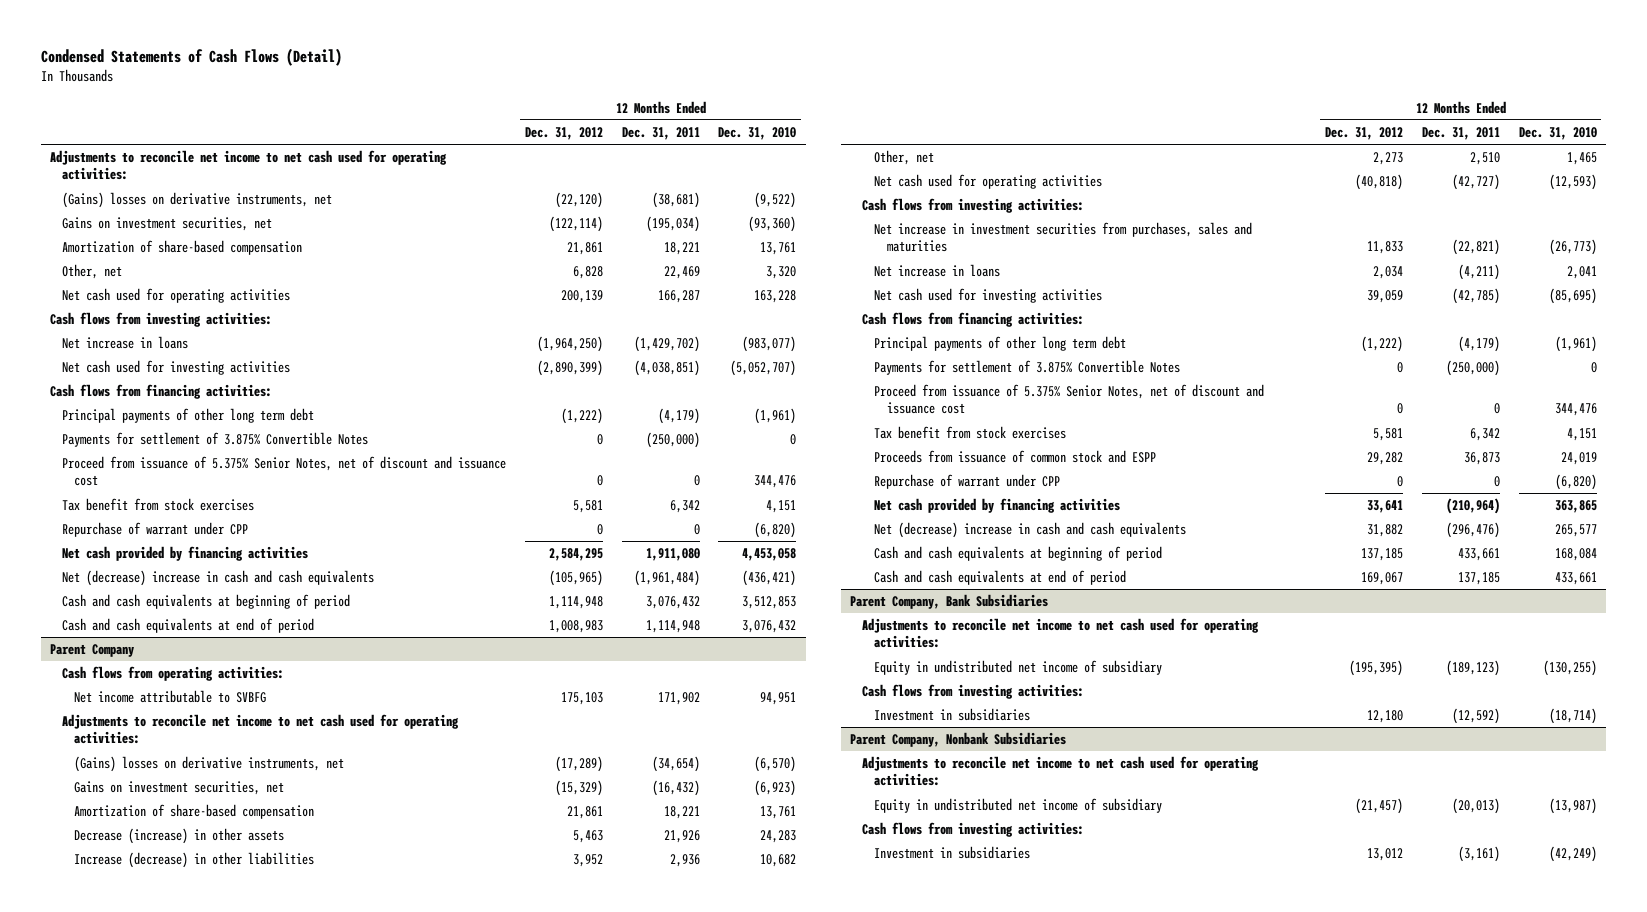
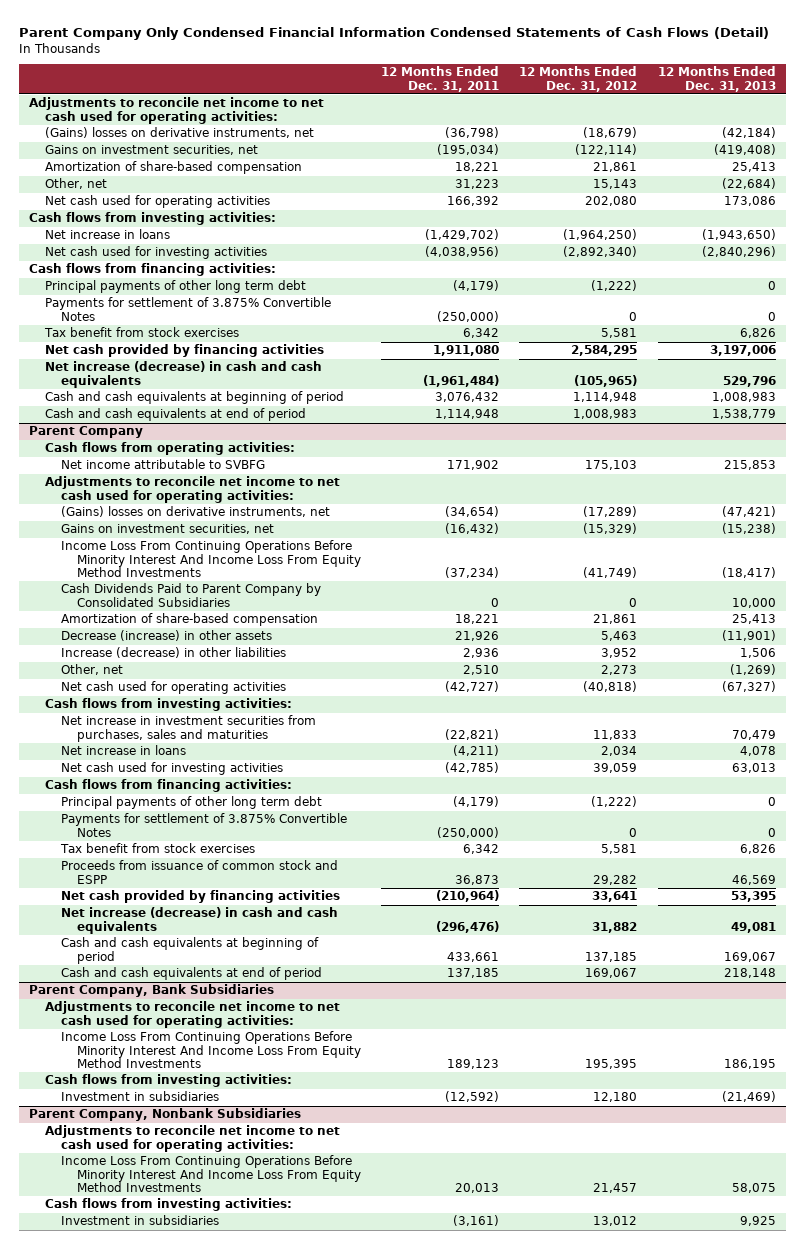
- Condensed Statements of Cash Flows (Detail)
+ Parent Company Only Condensed Financial Information Condensed Statements of Cash Flows (Detail)
- | 12 Months Ended Dec. 31, 2012 | 12 Months Ended Dec. 31, 2011 | 12 Months Ended Dec. 31, 2010
+ | 12 Months Ended Dec. 31, 2011 | 12 Months Ended Dec. 31, 2012 | 12 Months Ended Dec. 31, 2013
- (Gains) losses on derivative instruments, net | (22,120) | (38,681) | (9,522)
+ (Gains) losses on derivative instruments, net | (36,798) | (18,679) | (42,184)
- Other, net | 6,828 | 22,469 | 3,320
- Net cash used for operating activities | 200,139 | 166,287 | 163,228
+ Other, net | 31,223 | 15,143 | (22,684)
+ Net cash used for operating activities | 166,392 | 202,080 | 173,086
- Net cash used for investing activities | (2,890,399) | (4,038,851) | (5,052,707)
+ Net cash used for investing activities | (4,038,956) | (2,892,340) | (2,840,296)
- Proceed from issuance of 5.375% Senior Notes, net of discount and issuance cost | 0 | 0 | 344,476
- Repurchase of warrant under CPP | 0 | 0 | (6,820)
- Net (decrease) increase in cash and cash equivalents | (105,965) | (1,961,484) | (436,421)
+ Net increase (decrease) in cash and cash equivalents | (1,961,484) | (105,965) | 529,796
@ Parent Company
+ Income Loss From Continuing Operations Before Minority Interest And Income Loss From Equity Method Investments | (37,234) | (41,749) | (18,417)
+ Cash Dividends Paid to Parent Company by Consolidated Subsidiaries | 0 | 0 | 10,000
- Proceed from issuance of 5.375% Senior Notes, net of discount and issuance cost | 0 | 0 | 344,476
- Repurchase of warrant under CPP | 0 | 0 | (6,820)
- Net (decrease) increase in cash and cash equivalents | 31,882 | (296,476) | 265,577
+ Net increase (decrease) in cash and cash equivalents | (296,476) | 31,882 | 49,081
@ Parent Company, Bank Subsidiaries
- Equity in undistributed net income of subsidiary | (195,395) | (189,123) | (130,255)
+ Income Loss From Continuing Operations Before Minority Interest And Income Loss From Equity Method Investments | 189,123 | 195,395 | 186,195
@ Parent Company, Nonbank Subsidiaries
- Equity in undistributed net income of subsidiary | (21,457) | (20,013) | (13,987)
+ Income Loss From Continuing Operations Before Minority Interest And Income Loss From Equity Method Investments | 20,013 | 21,457 | 58,075

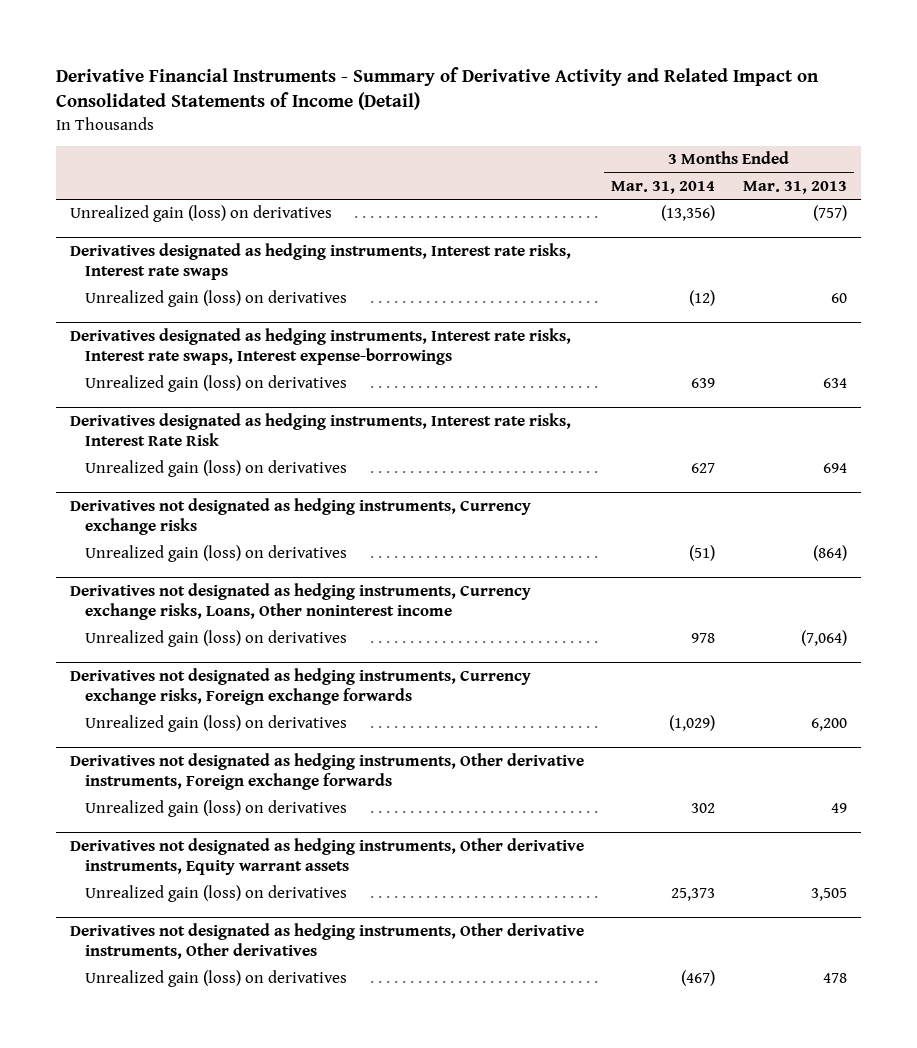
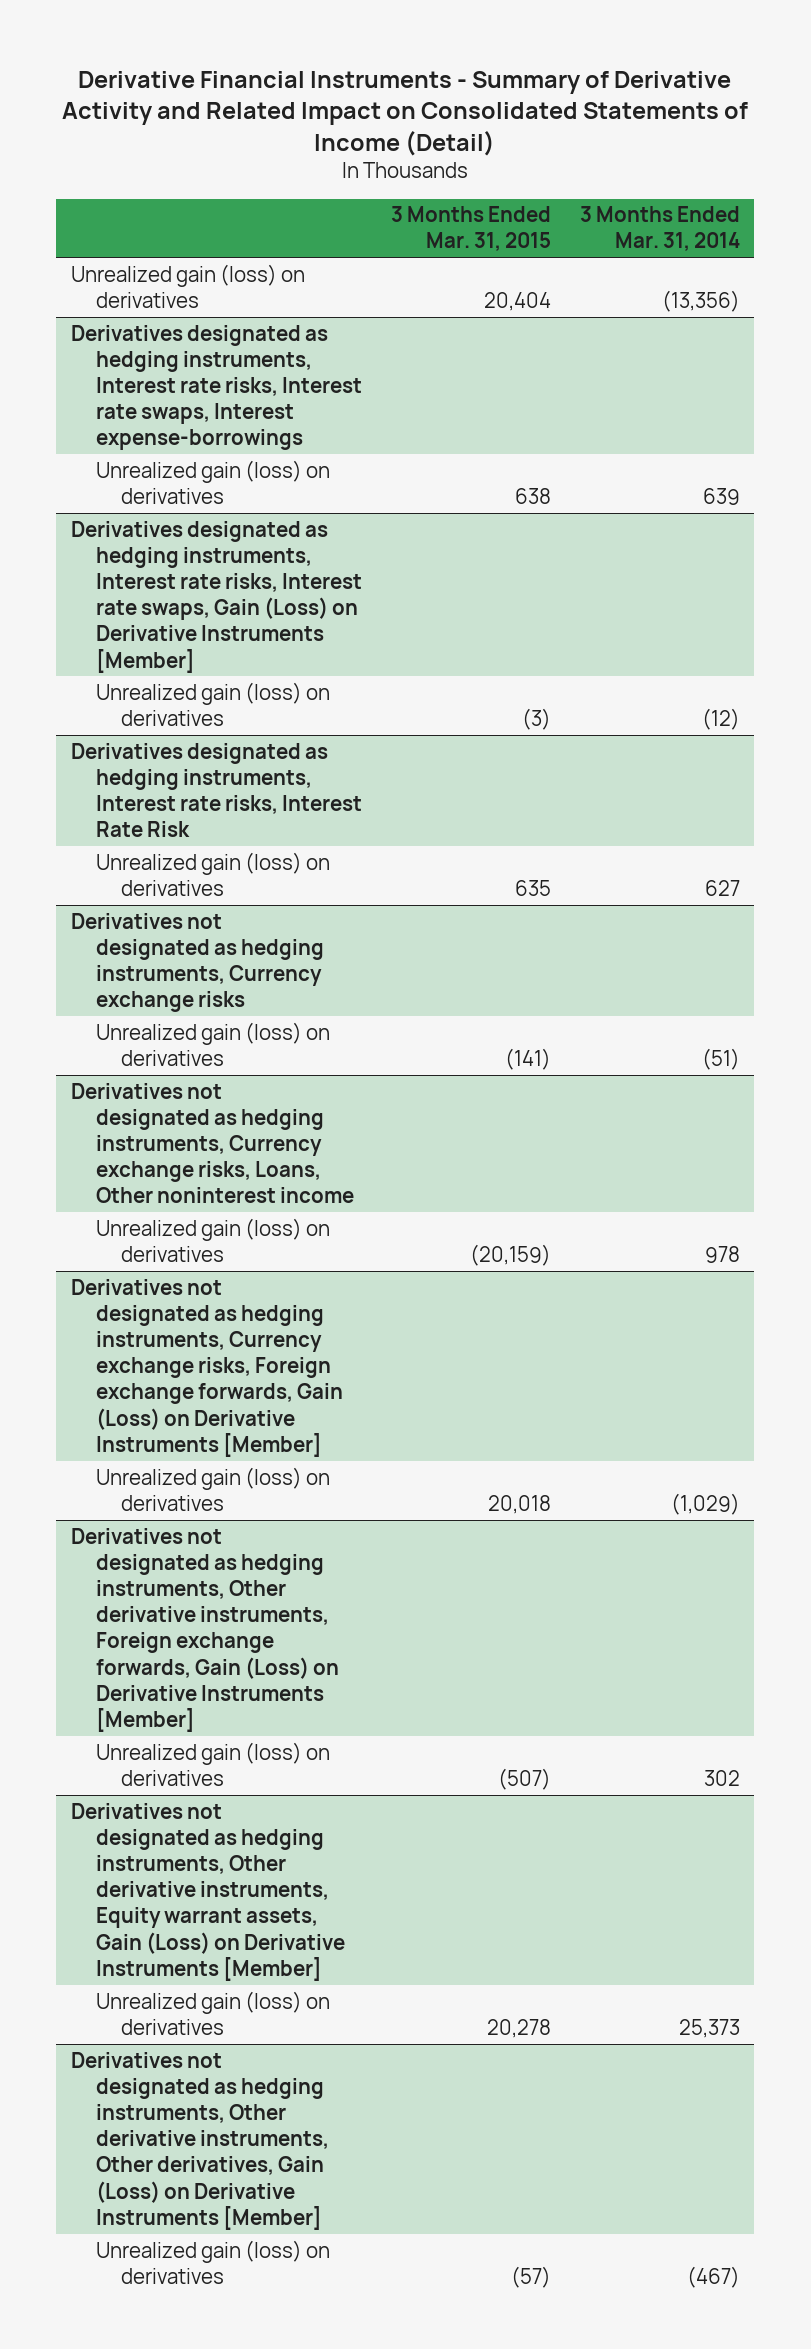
- | 3 Months Ended Mar. 31, 2014 | 3 Months Ended Mar. 31, 2013
+ | 3 Months Ended Mar. 31, 2015 | 3 Months Ended Mar. 31, 2014
- Derivatives designated as hedging instruments, Interest rate risks, Interest rate swaps
- Unrealized gain (loss) on derivatives | (12) | 60
+ Derivatives designated as hedging instruments, Interest rate risks, Interest rate swaps, Gain (Loss) on Derivative Instruments [Member]
+ Unrealized gain (loss) on derivatives | (3) | (12)
- Derivatives not designated as hedging instruments, Currency exchange risks, Foreign exchange forwards
+ Derivatives not designated as hedging instruments, Currency exchange risks, Foreign exchange forwards, Gain (Loss) on Derivative Instruments [Member]
- Derivatives not designated as hedging instruments, Other derivative instruments, Foreign exchange forwards
+ Derivatives not designated as hedging instruments, Other derivative instruments, Foreign exchange forwards, Gain (Loss) on Derivative Instruments [Member]
- Derivatives not designated as hedging instruments, Other derivative instruments, Equity warrant assets
+ Derivatives not designated as hedging instruments, Other derivative instruments, Equity warrant assets, Gain (Loss) on Derivative Instruments [Member]
- Derivatives not designated as hedging instruments, Other derivative instruments, Other derivatives
+ Derivatives not designated as hedging instruments, Other derivative instruments, Other derivatives, Gain (Loss) on Derivative Instruments [Member]

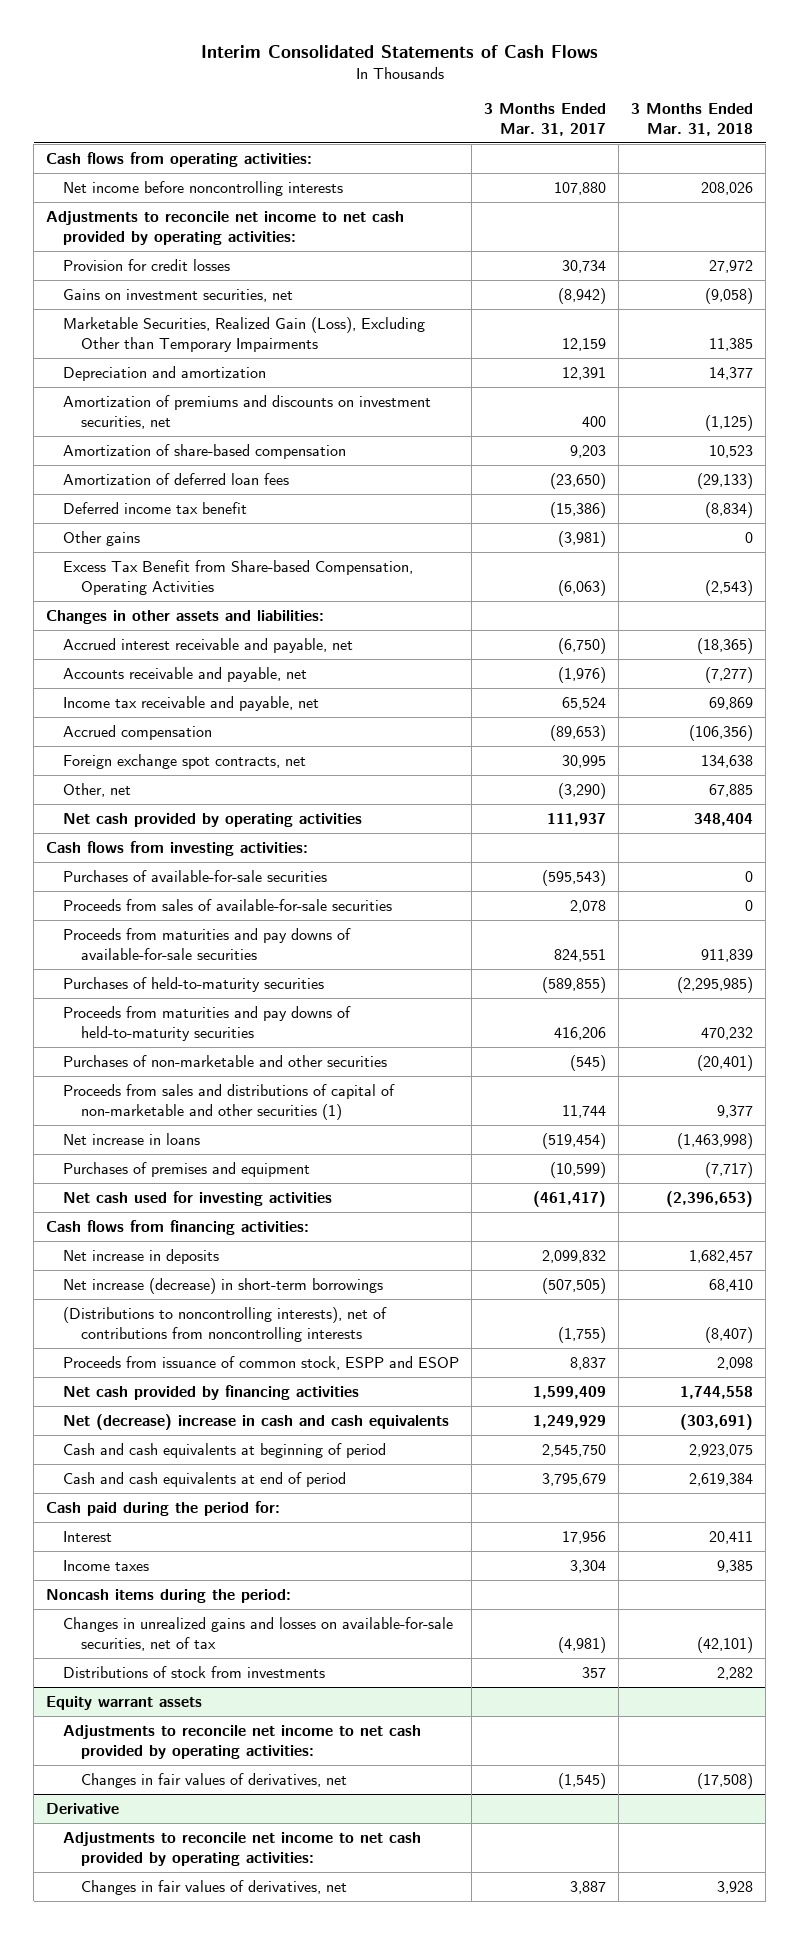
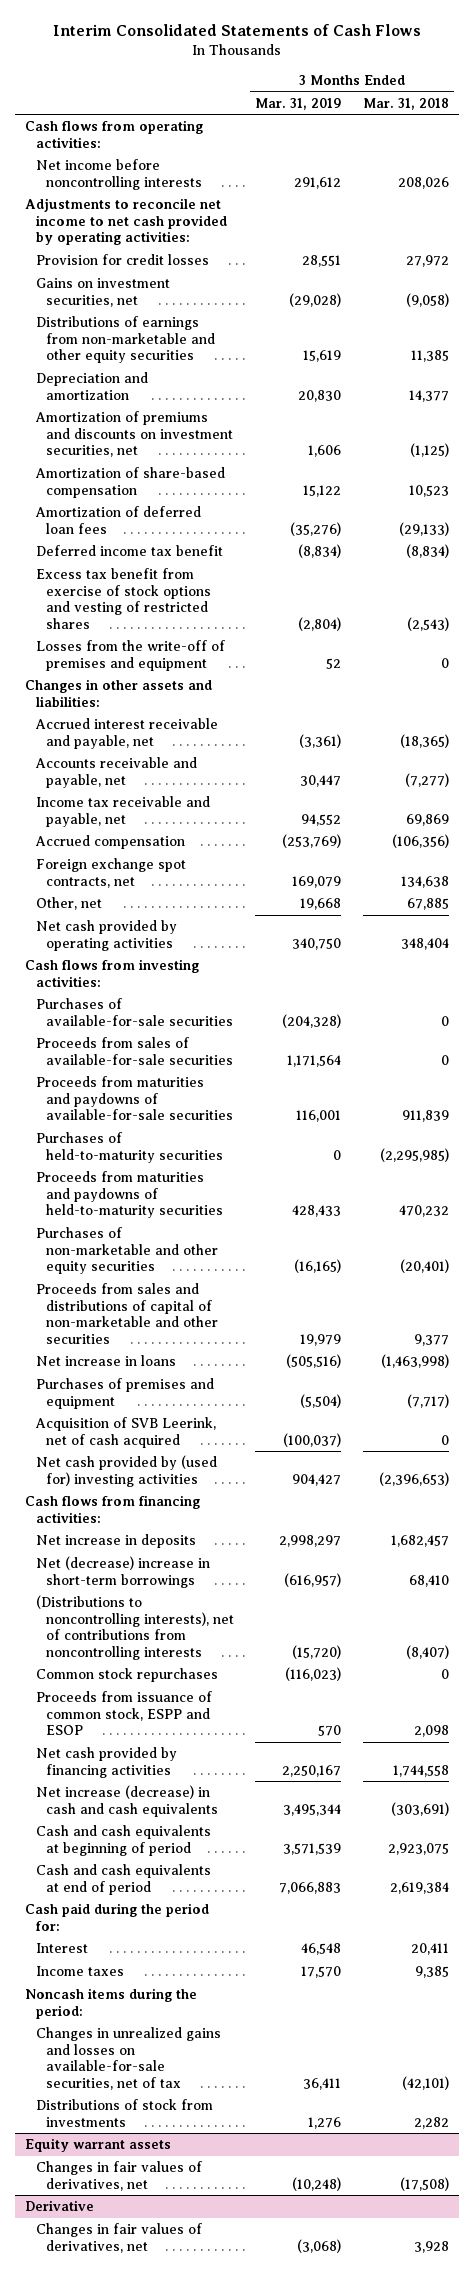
- | 3 Months Ended Mar. 31, 2017 | 3 Months Ended Mar. 31, 2018
+ | 3 Months Ended Mar. 31, 2019 | 3 Months Ended Mar. 31, 2018
- Marketable Securities, Realized Gain (Loss), Excluding Other than Temporary Impairments | 12,159 | 11,385
+ Distributions of earnings from non-marketable and other equity securities | 15,619 | 11,385
- Other gains | (3,981) | 0
- Excess Tax Benefit from Share-based Compensation, Operating Activities | (6,063) | (2,543)
+ Excess tax benefit from exercise of stock options and vesting of restricted shares | (2,804) | (2,543)
+ Losses from the write-off of premises and equipment | 52 | 0
- Proceeds from maturities and pay downs of available-for-sale securities | 824,551 | 911,839
+ Proceeds from maturities and paydowns of available-for-sale securities | 116,001 | 911,839
- Proceeds from maturities and pay downs of held-to-maturity securities | 416,206 | 470,232
- Purchases of non-marketable and other securities | (545) | (20,401)
- Proceeds from sales and distributions of capital of non-marketable and other securities (1) | 11,744 | 9,377
+ Proceeds from maturities and paydowns of held-to-maturity securities | 428,433 | 470,232
+ Purchases of non-marketable and other equity securities | (16,165) | (20,401)
+ Proceeds from sales and distributions of capital of non-marketable and other securities | 19,979 | 9,377
- Net cash used for investing activities | (461,417) | (2,396,653)
+ Acquisition of SVB Leerink, net of cash acquired | (100,037) | 0
+ Net cash provided by (used for) investing activities | 904,427 | (2,396,653)
- Net increase (decrease) in short-term borrowings | (507,505) | 68,410
+ Net (decrease) increase in short-term borrowings | (616,957) | 68,410
+ Common stock repurchases | (116,023) | 0
- Net (decrease) increase in cash and cash equivalents | 1,249,929 | (303,691)
+ Net increase (decrease) in cash and cash equivalents | 3,495,344 | (303,691)
@ Equity warrant assets
- Adjustments to reconcile net income to net cash provided by operating activities:
@ Derivative
- Adjustments to reconcile net income to net cash provided by operating activities:

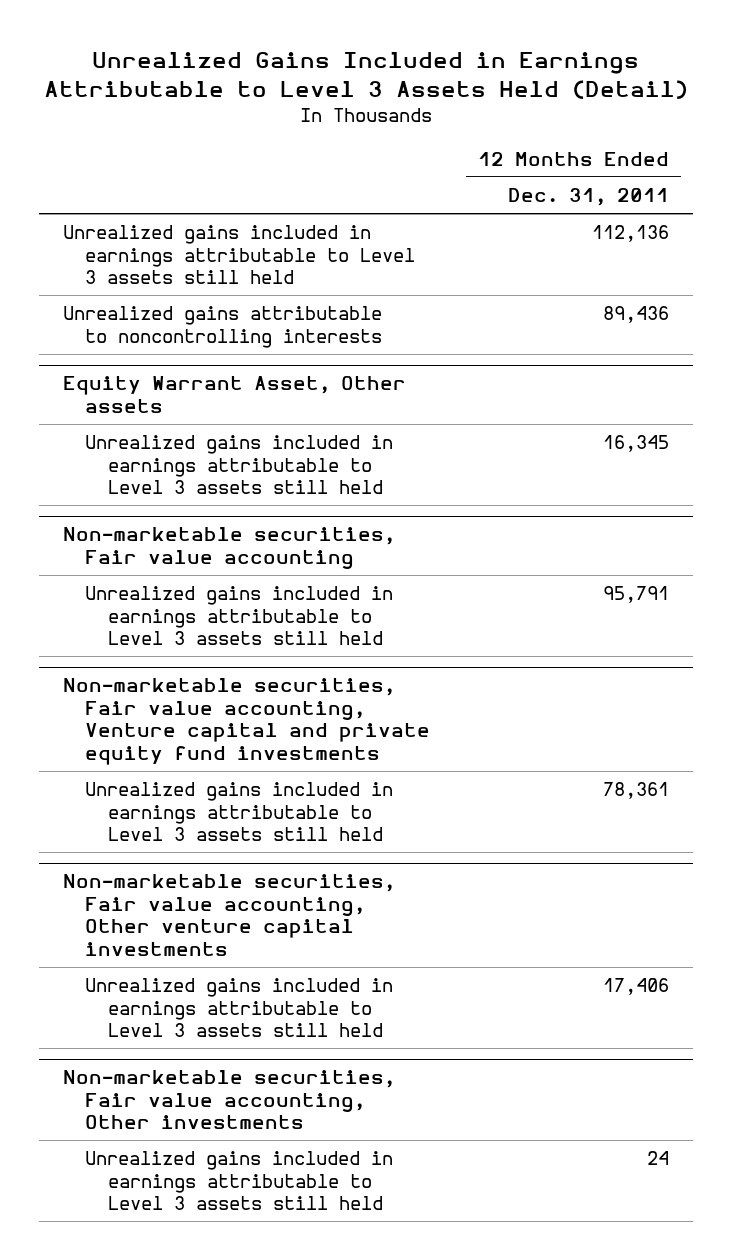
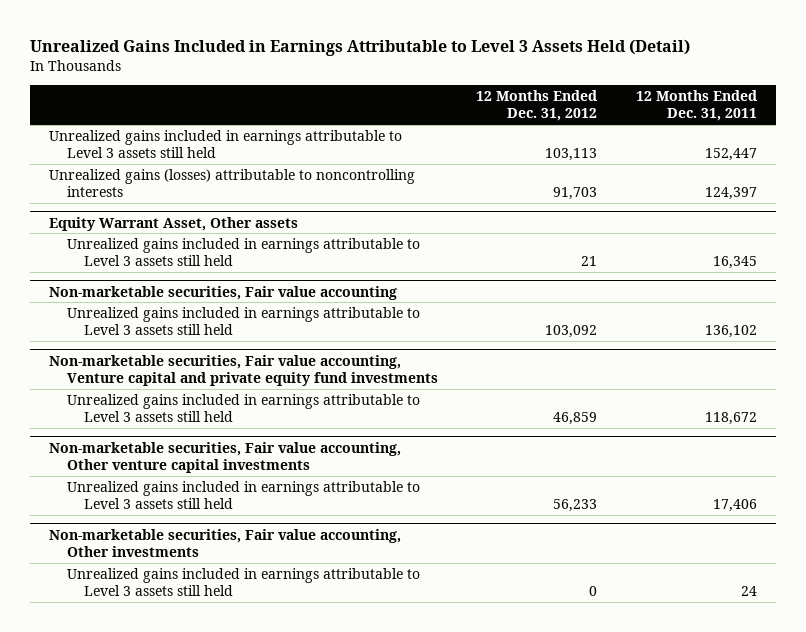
- | 12 Months Ended Dec. 31, 2011
+ | 12 Months Ended Dec. 31, 2012 | 12 Months Ended Dec. 31, 2011
- Unrealized gains included in earnings attributable to Level 3 assets still held | 112,136
- Unrealized gains attributable to noncontrolling interests | 89,436
+ Unrealized gains included in earnings attributable to Level 3 assets still held | 103,113 | 152,447
+ Unrealized gains (losses) attributable to noncontrolling interests | 91,703 | 124,397
@ Non-marketable securities, Fair value accounting
- Unrealized gains included in earnings attributable to Level 3 assets still held | 95,791
+ Unrealized gains included in earnings attributable to Level 3 assets still held | 103,092 | 136,102
@ Non-marketable securities, Fair value accounting, Venture capital and private equity fund investments
- Unrealized gains included in earnings attributable to Level 3 assets still held | 78,361
+ Unrealized gains included in earnings attributable to Level 3 assets still held | 46,859 | 118,672

